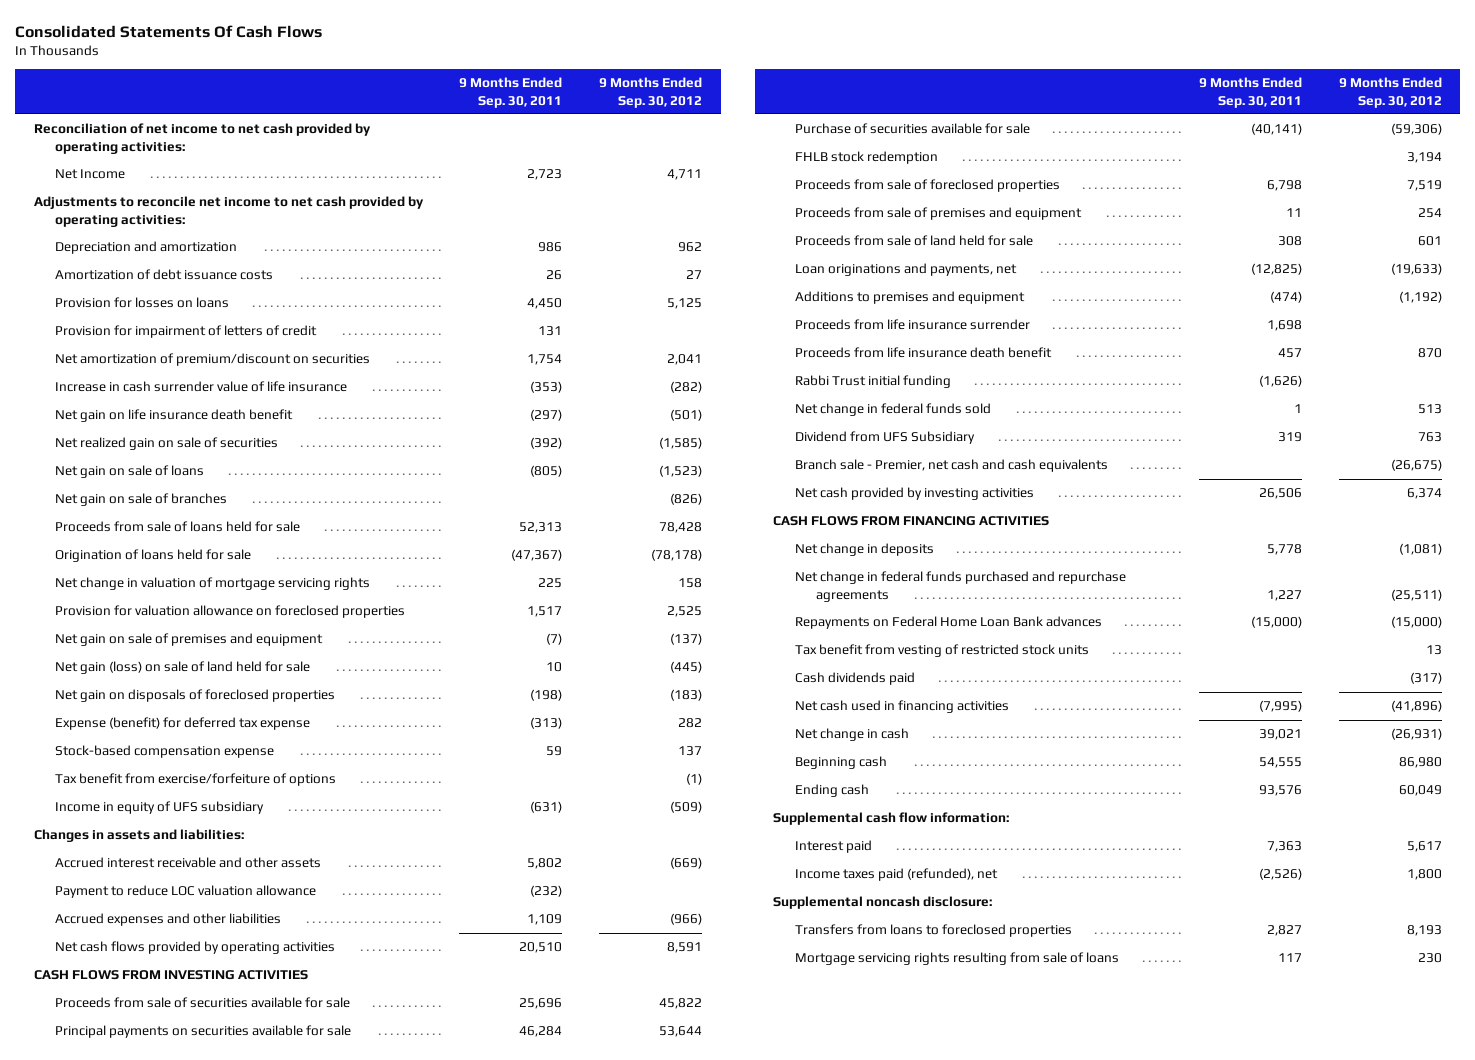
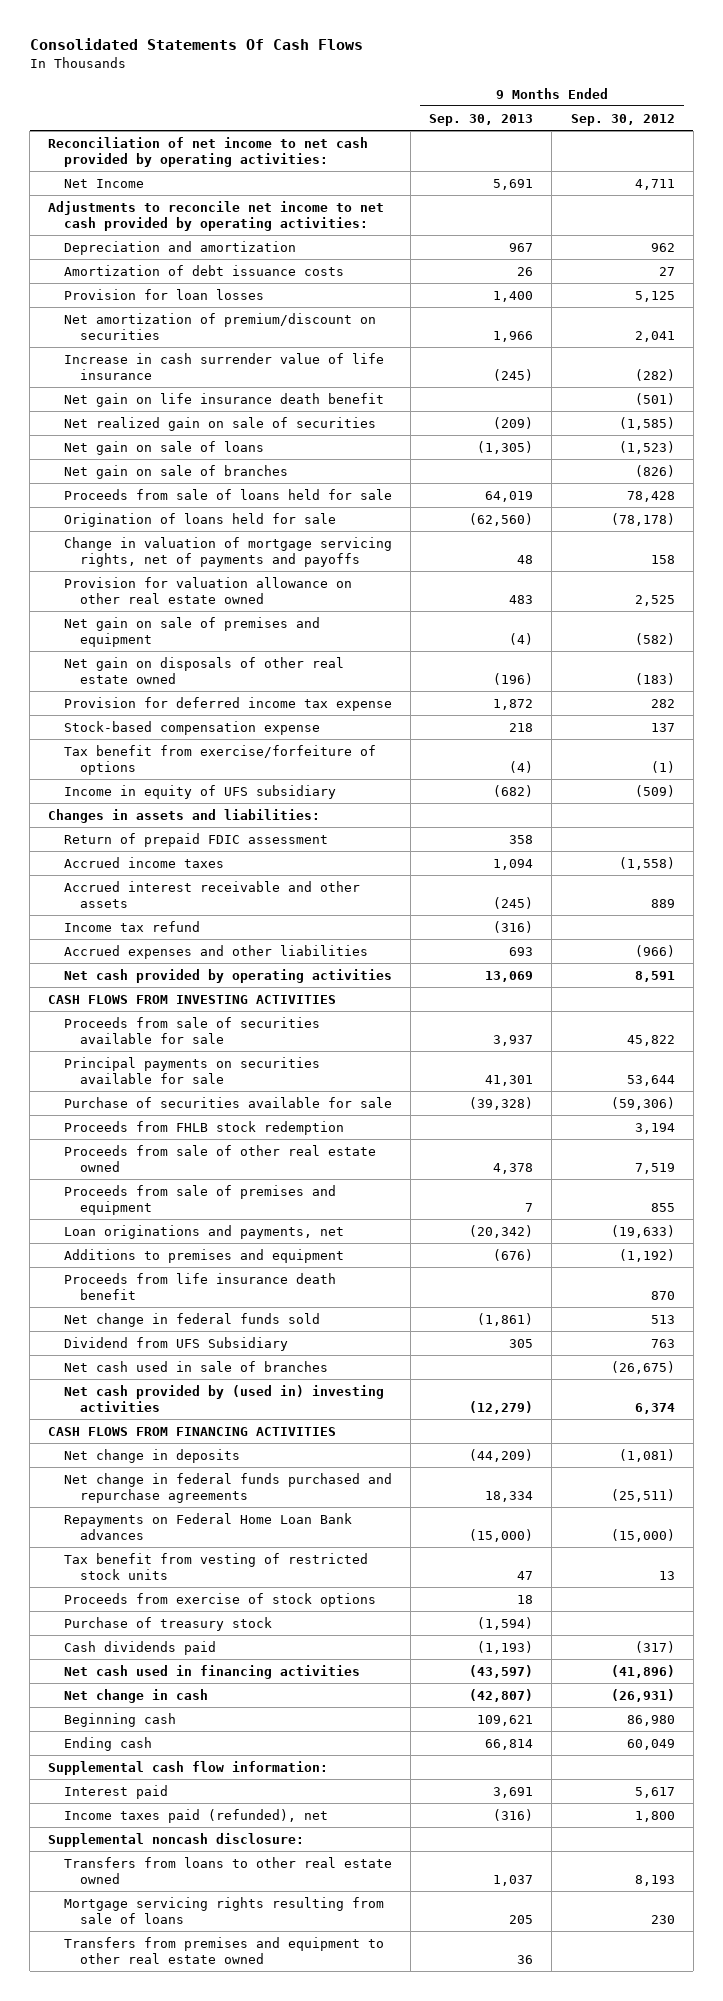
- | 9 Months Ended Sep. 30, 2011 | 9 Months Ended Sep. 30, 2012
+ | 9 Months Ended Sep. 30, 2013 | 9 Months Ended Sep. 30, 2012
- Provision for losses on loans | 4,450 | 5,125
- Provision for impairment of letters of credit | 131 |
+ Provision for loan losses | 1,400 | 5,125
- Net change in valuation of mortgage servicing rights | 225 | 158
- Provision for valuation allowance on foreclosed properties | 1,517 | 2,525
- Net gain on sale of premises and equipment | (7) | (137)
- Net gain (loss) on sale of land held for sale | 10 | (445)
- Net gain on disposals of foreclosed properties | (198) | (183)
- Expense (benefit) for deferred tax expense | (313) | 282
+ Change in valuation of mortgage servicing rights, net of payments and payoffs | 48 | 158
+ Provision for valuation allowance on other real estate owned | 483 | 2,525
+ Net gain on sale of premises and equipment | (4) | (582)
+ Net gain on disposals of other real estate owned | (196) | (183)
+ Provision for deferred income tax expense | 1,872 | 282
- Accrued interest receivable and other assets | 5,802 | (669)
- Payment to reduce LOC valuation allowance | (232) |
+ Return of prepaid FDIC assessment | 358 |
+ Accrued income taxes | 1,094 | (1,558)
+ Accrued interest receivable and other assets | (245) | 889
+ Income tax refund | (316) |
- Net cash flows provided by operating activities | 20,510 | 8,591
+ Net cash provided by operating activities | 13,069 | 8,591
- FHLB stock redemption | | 3,194
- Proceeds from sale of foreclosed properties | 6,798 | 7,519
- Proceeds from sale of premises and equipment | 11 | 254
- Proceeds from sale of land held for sale | 308 | 601
+ Proceeds from FHLB stock redemption | | 3,194
+ Proceeds from sale of other real estate owned | 4,378 | 7,519
+ Proceeds from sale of premises and equipment | 7 | 855
- Proceeds from life insurance surrender | 1,698 |
- Rabbi Trust initial funding | (1,626) |
- Branch sale - Premier, net cash and cash equivalents | | (26,675)
- Net cash provided by investing activities | 26,506 | 6,374
+ Net cash used in sale of branches | | (26,675)
+ Net cash provided by (used in) investing activities | (12,279) | 6,374
+ Proceeds from exercise of stock options | 18 |
+ Purchase of treasury stock | (1,594) |
- Transfers from loans to foreclosed properties | 2,827 | 8,193
+ Transfers from loans to other real estate owned | 1,037 | 8,193
+ Transfers from premises and equipment to other real estate owned | 36 |

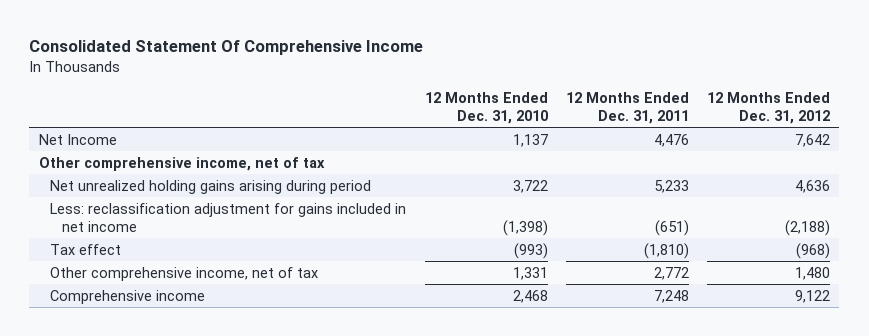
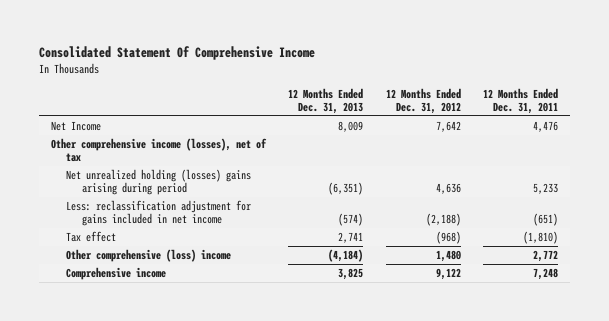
- | 12 Months Ended Dec. 31, 2010 | 12 Months Ended Dec. 31, 2011 | 12 Months Ended Dec. 31, 2012
+ | 12 Months Ended Dec. 31, 2013 | 12 Months Ended Dec. 31, 2012 | 12 Months Ended Dec. 31, 2011
- Other comprehensive income, net of tax
- Net unrealized holding gains arising during period | 3,722 | 5,233 | 4,636
+ Other comprehensive income (losses), net of tax
+ Net unrealized holding (losses) gains arising during period | (6,351) | 4,636 | 5,233
- Other comprehensive income, net of tax | 1,331 | 2,772 | 1,480
+ Other comprehensive (loss) income | (4,184) | 1,480 | 2,772

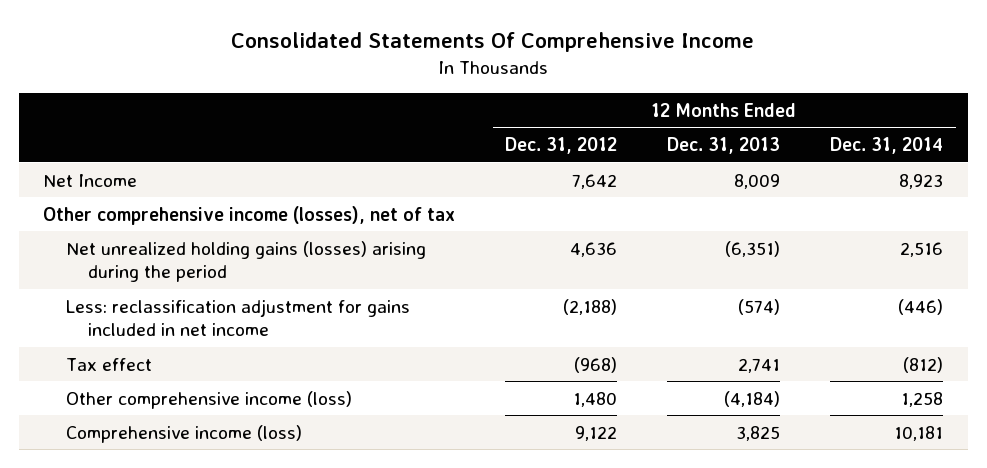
- Consolidated Statement Of Comprehensive Income
+ Consolidated Statements Of Comprehensive Income
- | 12 Months Ended Dec. 31, 2013 | 12 Months Ended Dec. 31, 2012 | 12 Months Ended Dec. 31, 2011
+ | 12 Months Ended Dec. 31, 2012 | 12 Months Ended Dec. 31, 2013 | 12 Months Ended Dec. 31, 2014
- Net unrealized holding (losses) gains arising during period | (6,351) | 4,636 | 5,233
+ Net unrealized holding gains (losses) arising during the period | 4,636 | (6,351) | 2,516
- Other comprehensive (loss) income | (4,184) | 1,480 | 2,772
- Comprehensive income | 3,825 | 9,122 | 7,248
+ Other comprehensive income (loss) | 1,480 | (4,184) | 1,258
+ Comprehensive income (loss) | 9,122 | 3,825 | 10,181

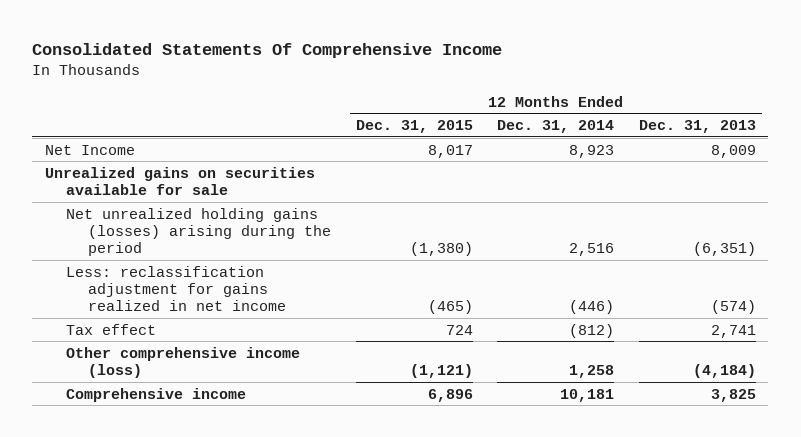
- | 12 Months Ended Dec. 31, 2012 | 12 Months Ended Dec. 31, 2013 | 12 Months Ended Dec. 31, 2014
+ | 12 Months Ended Dec. 31, 2015 | 12 Months Ended Dec. 31, 2014 | 12 Months Ended Dec. 31, 2013
- Other comprehensive income (losses), net of tax
+ Unrealized gains on securities available for sale
- Less: reclassification adjustment for gains included in net income | (2,188) | (574) | (446)
+ Less: reclassification adjustment for gains realized in net income | (465) | (446) | (574)
- Comprehensive income (loss) | 9,122 | 3,825 | 10,181
+ Comprehensive income | 6,896 | 10,181 | 3,825

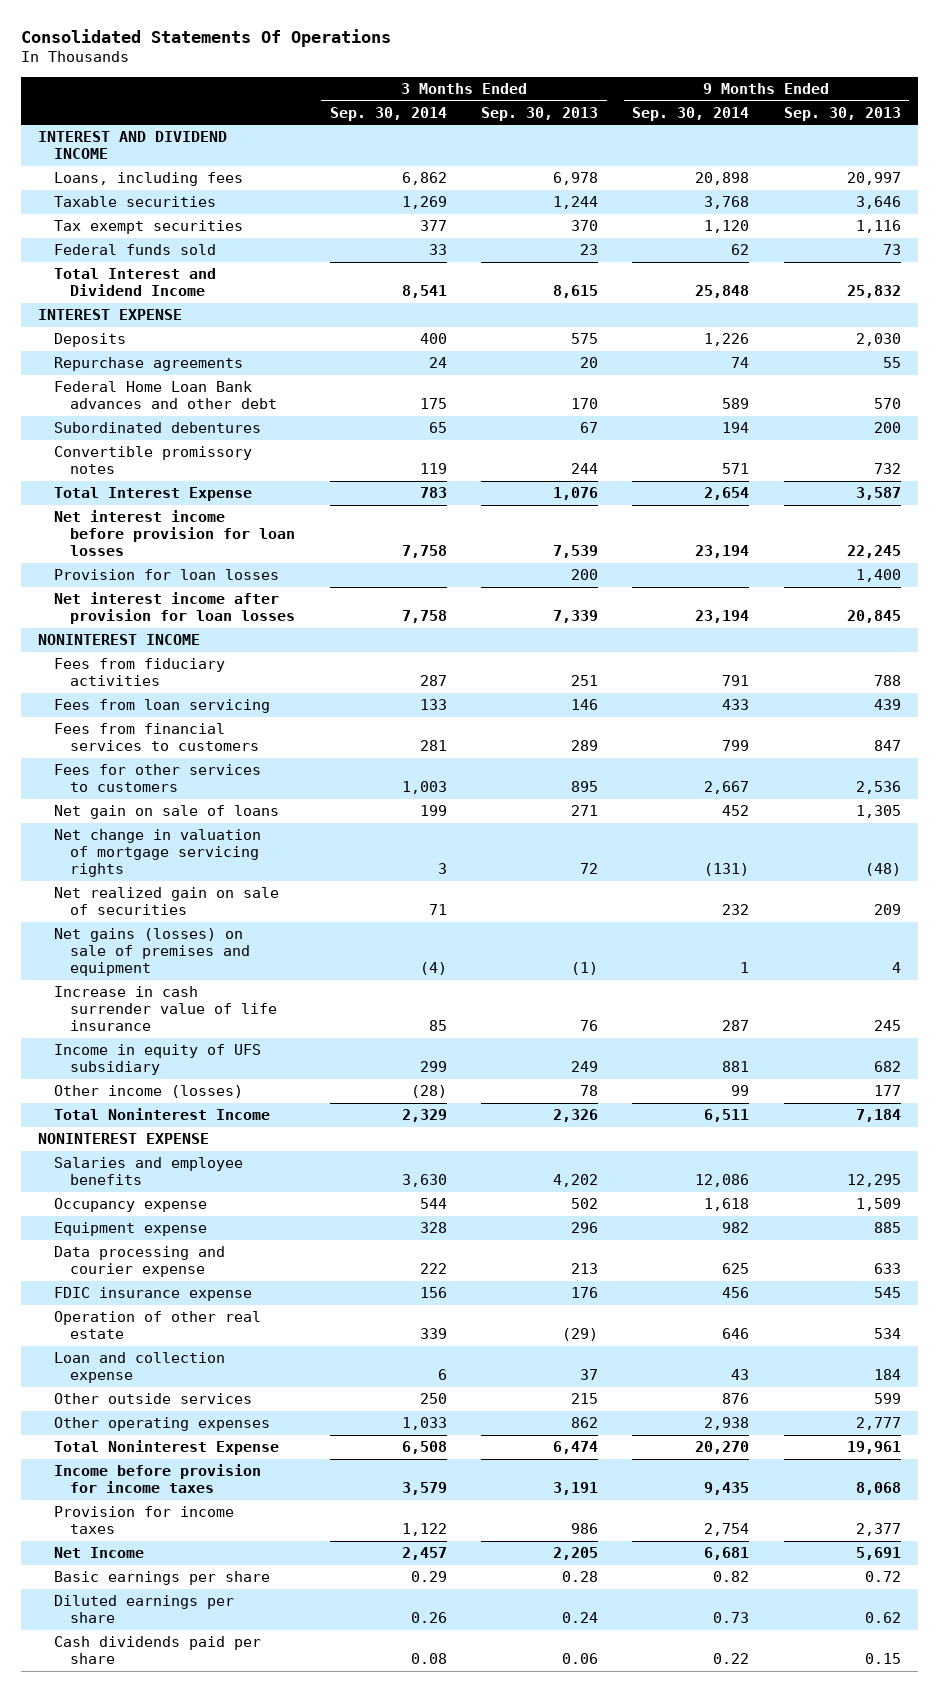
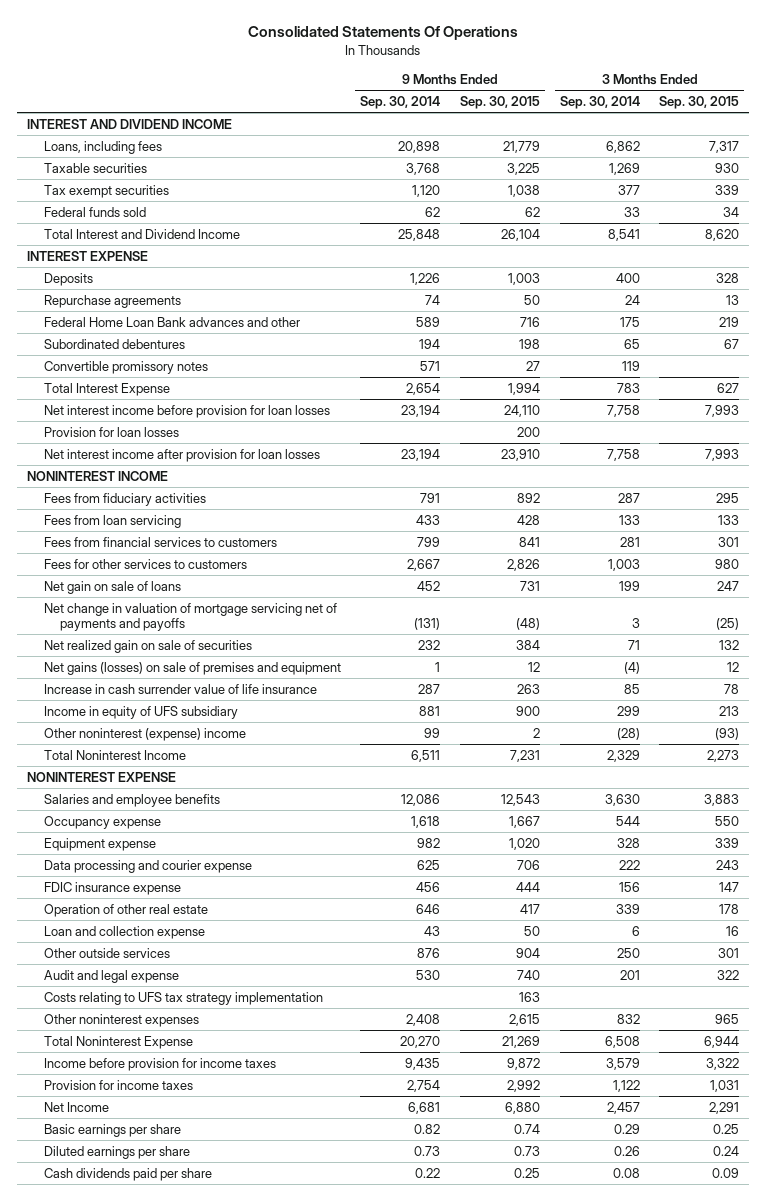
- | 3 Months Ended Sep. 30, 2014 | 3 Months Ended Sep. 30, 2013 | 9 Months Ended Sep. 30, 2014 | 9 Months Ended Sep. 30, 2013
+ | 9 Months Ended Sep. 30, 2014 | 9 Months Ended Sep. 30, 2015 | 3 Months Ended Sep. 30, 2014 | 3 Months Ended Sep. 30, 2015
- Federal Home Loan Bank advances and other debt | 175 | 170 | 589 | 570
+ Federal Home Loan Bank advances and other | 589 | 716 | 175 | 219
- Net change in valuation of mortgage servicing rights | 3 | 72 | (131) | (48)
+ Net change in valuation of mortgage servicing net of payments and payoffs | (131) | (48) | 3 | (25)
- Other income (losses) | (28) | 78 | 99 | 177
+ Other noninterest (expense) income | 99 | 2 | (28) | (93)
- Other operating expenses | 1,033 | 862 | 2,938 | 2,777
+ Audit and legal expense | 530 | 740 | 201 | 322
+ Costs relating to UFS tax strategy implementation | | 163 | |
+ Other noninterest expenses | 2,408 | 2,615 | 832 | 965

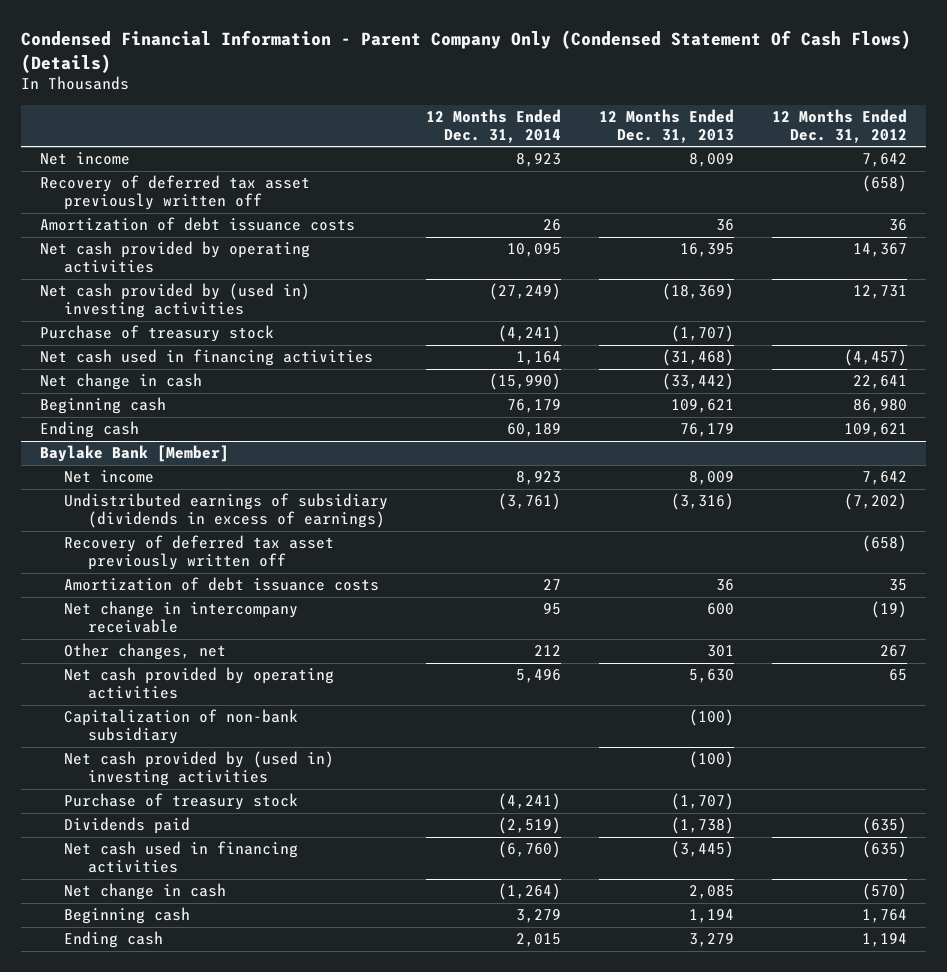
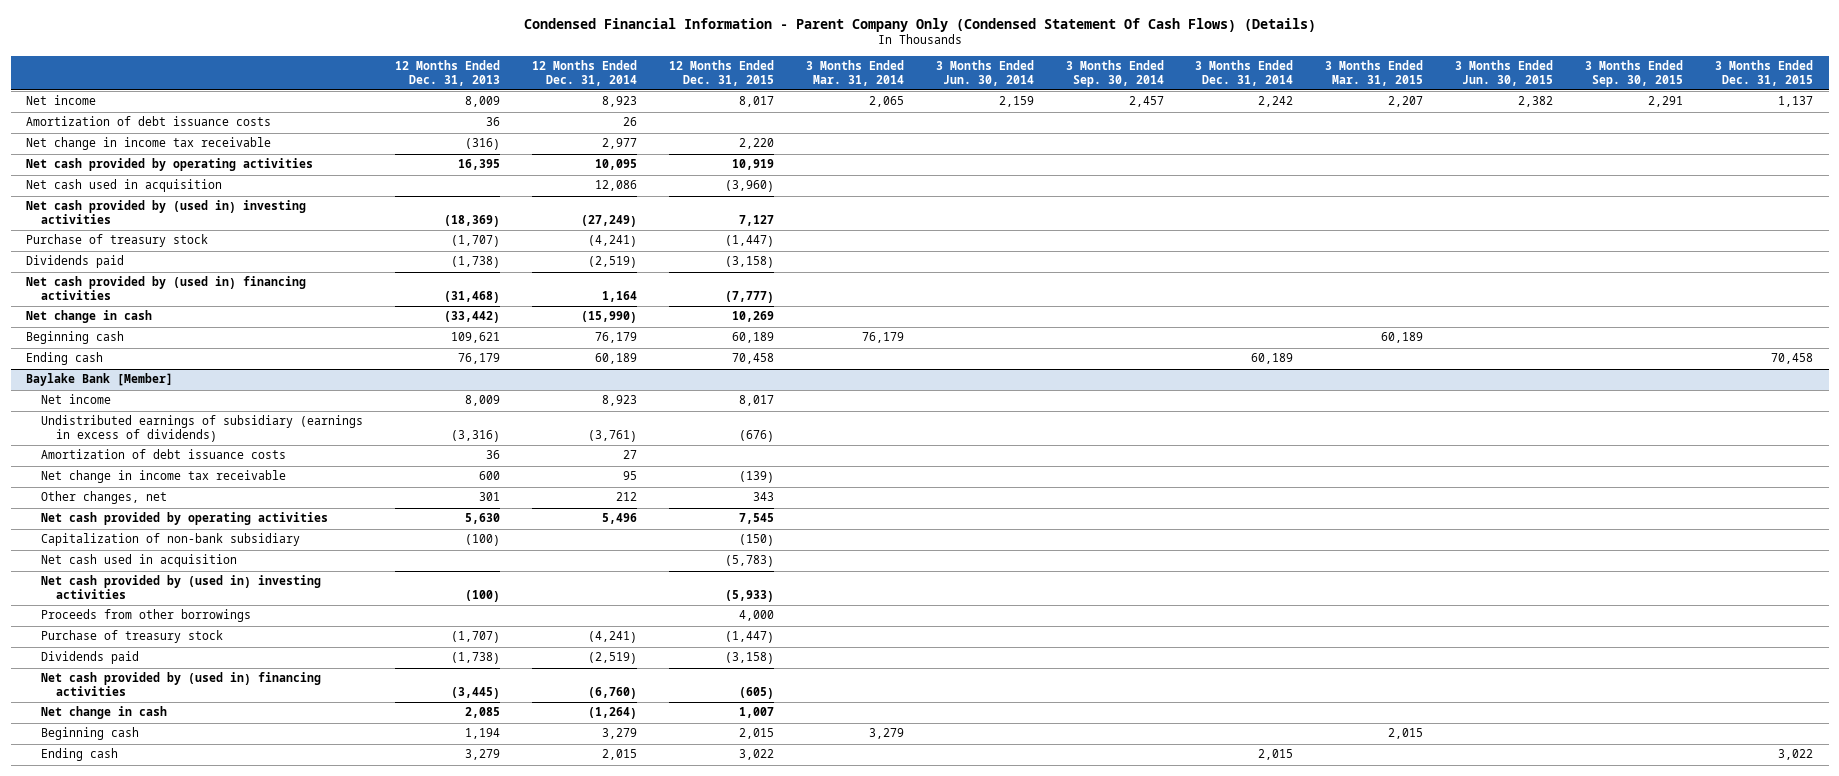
- | 12 Months Ended Dec. 31, 2014 | 12 Months Ended Dec. 31, 2013 | 12 Months Ended Dec. 31, 2012
+ | 12 Months Ended Dec. 31, 2013 | 12 Months Ended Dec. 31, 2014 | 12 Months Ended Dec. 31, 2015 | 3 Months Ended Mar. 31, 2014 | 3 Months Ended Jun. 30, 2014 | 3 Months Ended Sep. 30, 2014 | 3 Months Ended Dec. 31, 2014 | 3 Months Ended Mar. 31, 2015 | 3 Months Ended Jun. 30, 2015 | 3 Months Ended Sep. 30, 2015 | 3 Months Ended Dec. 31, 2015
- Recovery of deferred tax asset previously written off | | | (658)
+ Net change in income tax receivable | (316) | 2,977 | 2,220 | | | | | | | |
+ Net cash used in acquisition | | 12,086 | (3,960) | | | | | | | |
- Net cash used in financing activities | 1,164 | (31,468) | (4,457)
+ Dividends paid | (1,738) | (2,519) | (3,158) | | | | | | | |
+ Net cash provided by (used in) financing activities | (31,468) | 1,164 | (7,777) | | | | | | | |
@ Baylake Bank [Member]
- Undistributed earnings of subsidiary (dividends in excess of earnings) | (3,761) | (3,316) | (7,202)
- Recovery of deferred tax asset previously written off | | | (658)
+ Undistributed earnings of subsidiary (earnings in excess of dividends) | (3,316) | (3,761) | (676) | | | | | | | |
- Net change in intercompany receivable | 95 | 600 | (19)
+ Net change in income tax receivable | 600 | 95 | (139) | | | | | | | |
+ Net cash used in acquisition | | | (5,783) | | | | | | | |
+ Proceeds from other borrowings | | | 4,000 | | | | | | | |
- Net cash used in financing activities | (6,760) | (3,445) | (635)
+ Net cash provided by (used in) financing activities | (3,445) | (6,760) | (605) | | | | | | | |

